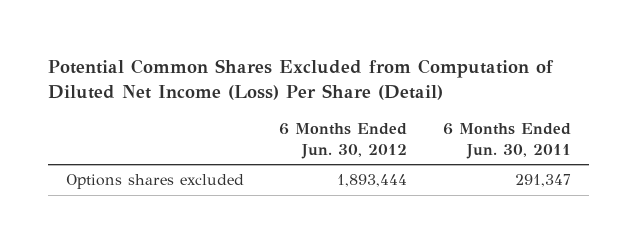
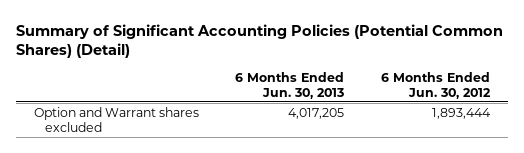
- Potential Common Shares Excluded from Computation of Diluted Net Income (Loss) Per Share (Detail)
+ Summary of Significant Accounting Policies (Potential Common Shares) (Detail)
- | 6 Months Ended Jun. 30, 2012 | 6 Months Ended Jun. 30, 2011
+ | 6 Months Ended Jun. 30, 2013 | 6 Months Ended Jun. 30, 2012
- Options shares excluded | 1,893,444 | 291,347
+ Option and Warrant shares excluded | 4,017,205 | 1,893,444

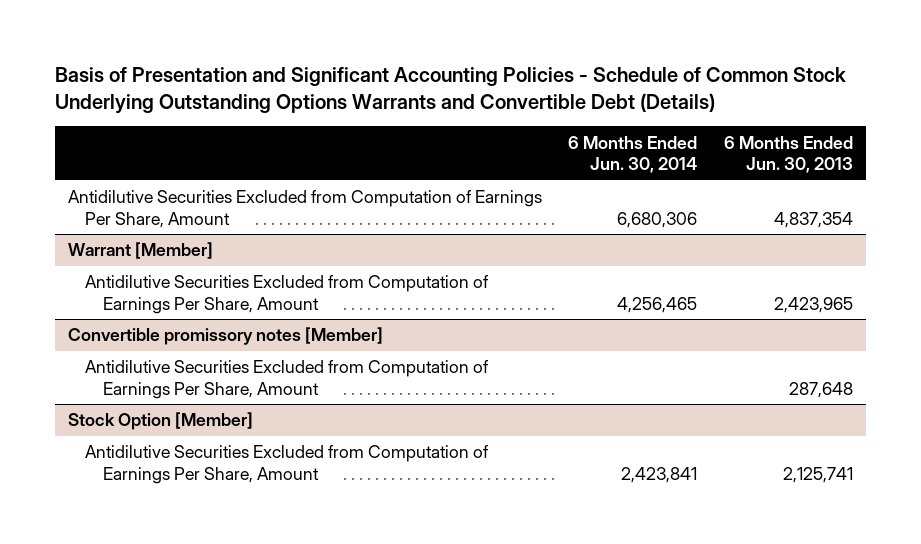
- Summary of Significant Accounting Policies (Potential Common Shares) (Detail)
+ Basis of Presentation and Significant Accounting Policies - Schedule of Common Stock Underlying Outstanding Options Warrants and Convertible Debt (Details)
- | 6 Months Ended Jun. 30, 2013 | 6 Months Ended Jun. 30, 2012
+ | 6 Months Ended Jun. 30, 2014 | 6 Months Ended Jun. 30, 2013
- Option and Warrant shares excluded | 4,017,205 | 1,893,444
+ Antidilutive Securities Excluded from Computation of Earnings Per Share, Amount | 6,680,306 | 4,837,354
+ Warrant [Member]
+ Antidilutive Securities Excluded from Computation of Earnings Per Share, Amount | 4,256,465 | 2,423,965
+ Convertible promissory notes [Member]
+ Antidilutive Securities Excluded from Computation of Earnings Per Share, Amount | | 287,648
+ Stock Option [Member]
+ Antidilutive Securities Excluded from Computation of Earnings Per Share, Amount | 2,423,841 | 2,125,741

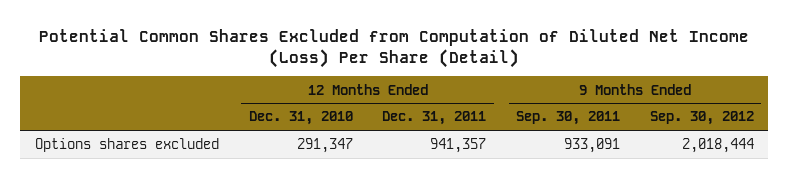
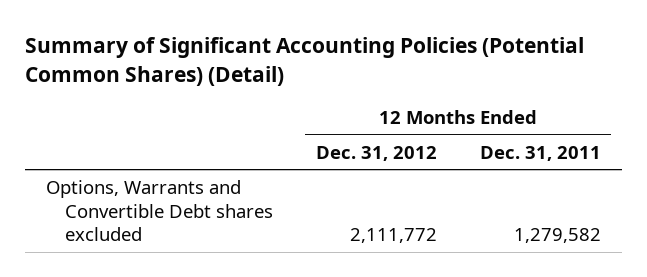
- Potential Common Shares Excluded from Computation of Diluted Net Income (Loss) Per Share (Detail)
+ Summary of Significant Accounting Policies (Potential Common Shares) (Detail)
- | 12 Months Ended Dec. 31, 2010 | 12 Months Ended Dec. 31, 2011 | 9 Months Ended Sep. 30, 2011 | 9 Months Ended Sep. 30, 2012
+ | 12 Months Ended Dec. 31, 2012 | 12 Months Ended Dec. 31, 2011
- Options shares excluded | 291,347 | 941,357 | 933,091 | 2,018,444
+ Options, Warrants and Convertible Debt shares excluded | 2,111,772 | 1,279,582

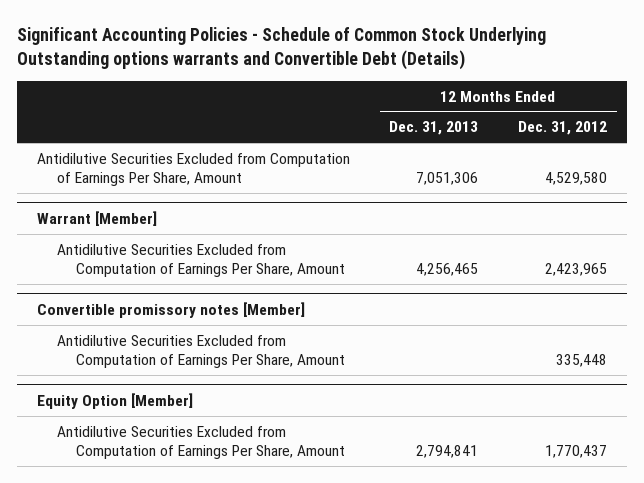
- Summary of Significant Accounting Policies (Potential Common Shares) (Detail)
+ Significant Accounting Policies - Schedule of Common Stock Underlying Outstanding options warrants and Convertible Debt (Details)
- | 12 Months Ended Dec. 31, 2012 | 12 Months Ended Dec. 31, 2011
+ | 12 Months Ended Dec. 31, 2013 | 12 Months Ended Dec. 31, 2012
- Options, Warrants and Convertible Debt shares excluded | 2,111,772 | 1,279,582
+ Antidilutive Securities Excluded from Computation of Earnings Per Share, Amount | 7,051,306 | 4,529,580
+ Warrant [Member]
+ Antidilutive Securities Excluded from Computation of Earnings Per Share, Amount | 4,256,465 | 2,423,965
+ Convertible promissory notes [Member]
+ Antidilutive Securities Excluded from Computation of Earnings Per Share, Amount | | 335,448
+ Equity Option [Member]
+ Antidilutive Securities Excluded from Computation of Earnings Per Share, Amount | 2,794,841 | 1,770,437

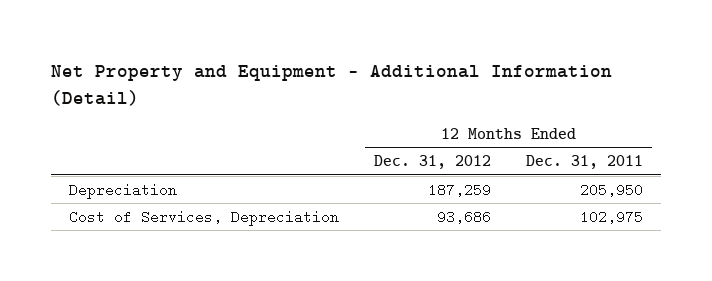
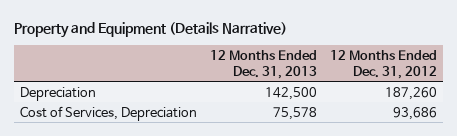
- Net Property and Equipment - Additional Information (Detail)
+ Property and Equipment (Details Narrative)
- | 12 Months Ended Dec. 31, 2012 | 12 Months Ended Dec. 31, 2011
+ | 12 Months Ended Dec. 31, 2013 | 12 Months Ended Dec. 31, 2012
- Depreciation | 187,259 | 205,950
+ Depreciation | 142,500 | 187,260

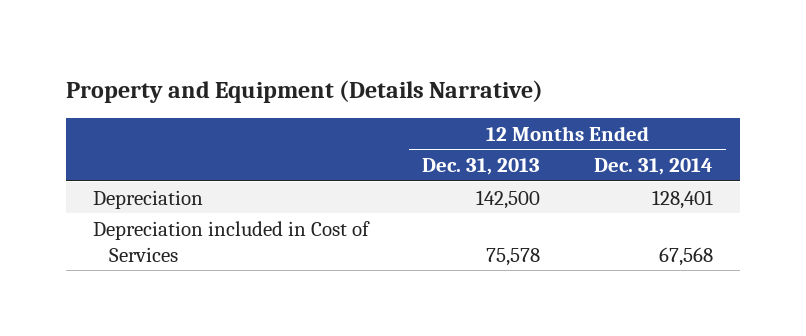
- | 12 Months Ended Dec. 31, 2013 | 12 Months Ended Dec. 31, 2012
+ | 12 Months Ended Dec. 31, 2013 | 12 Months Ended Dec. 31, 2014
- Cost of Services, Depreciation | 75,578 | 93,686
+ Depreciation included in Cost of Services | 75,578 | 67,568

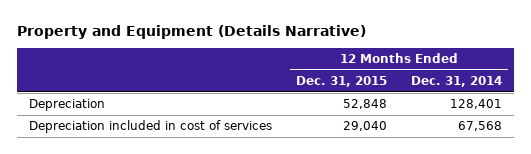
- | 12 Months Ended Dec. 31, 2013 | 12 Months Ended Dec. 31, 2014
+ | 12 Months Ended Dec. 31, 2015 | 12 Months Ended Dec. 31, 2014
- Depreciation included in Cost of Services | 75,578 | 67,568
+ Depreciation included in cost of services | 29,040 | 67,568

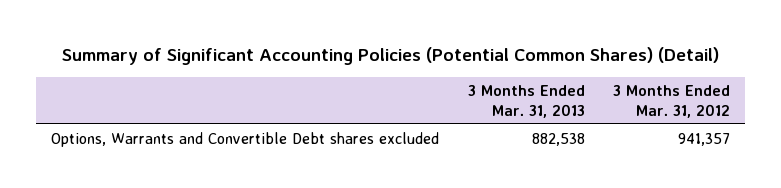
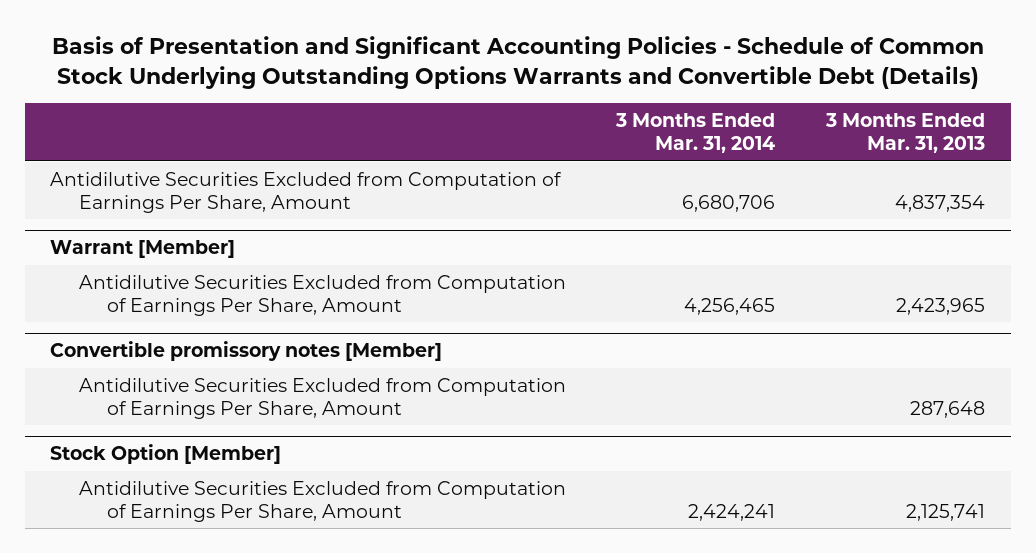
- Summary of Significant Accounting Policies (Potential Common Shares) (Detail)
+ Basis of Presentation and Significant Accounting Policies - Schedule of Common Stock Underlying Outstanding Options Warrants and Convertible Debt (Details)
- | 3 Months Ended Mar. 31, 2013 | 3 Months Ended Mar. 31, 2012
+ | 3 Months Ended Mar. 31, 2014 | 3 Months Ended Mar. 31, 2013
- Options, Warrants and Convertible Debt shares excluded | 882,538 | 941,357
+ Antidilutive Securities Excluded from Computation of Earnings Per Share, Amount | 6,680,706 | 4,837,354
+ Warrant [Member]
+ Antidilutive Securities Excluded from Computation of Earnings Per Share, Amount | 4,256,465 | 2,423,965
+ Convertible promissory notes [Member]
+ Antidilutive Securities Excluded from Computation of Earnings Per Share, Amount | | 287,648
+ Stock Option [Member]
+ Antidilutive Securities Excluded from Computation of Earnings Per Share, Amount | 2,424,241 | 2,125,741

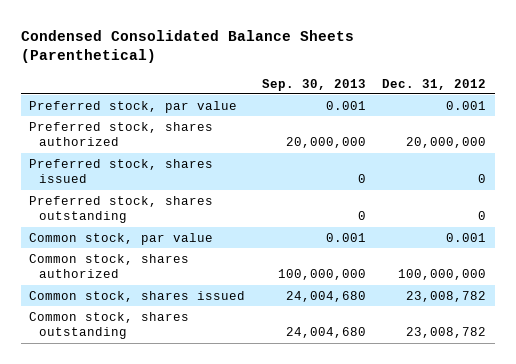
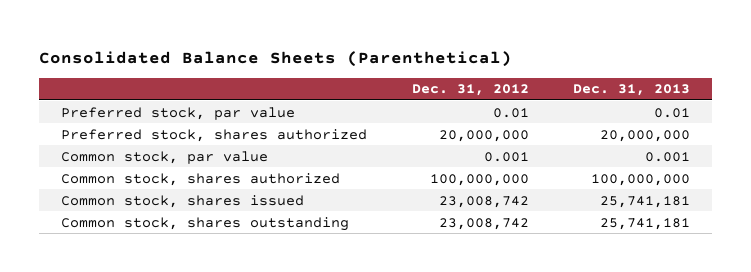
- Condensed Consolidated Balance Sheets (Parenthetical)
+ Consolidated Balance Sheets (Parenthetical)
- | Sep. 30, 2013 | Dec. 31, 2012
+ | Dec. 31, 2012 | Dec. 31, 2013
- Preferred stock, par value | 0.001 | 0.001
+ Preferred stock, par value | 0.01 | 0.01
- Preferred stock, shares issued | 0 | 0
- Preferred stock, shares outstanding | 0 | 0
- Common stock, shares issued | 24,004,680 | 23,008,782
- Common stock, shares outstanding | 24,004,680 | 23,008,782
+ Common stock, shares issued | 23,008,742 | 25,741,181
+ Common stock, shares outstanding | 23,008,742 | 25,741,181

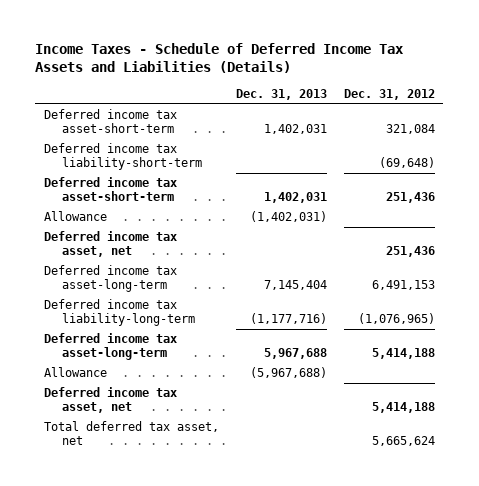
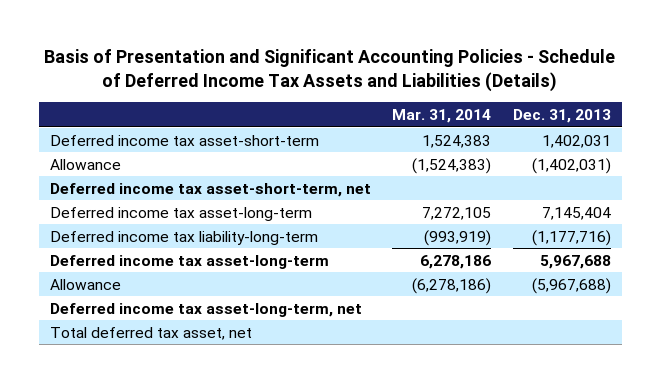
- Income Taxes - Schedule of Deferred Income Tax Assets and Liabilities (Details)
+ Basis of Presentation and Significant Accounting Policies - Schedule of Deferred Income Tax Assets and Liabilities (Details)
- | Dec. 31, 2013 | Dec. 31, 2012
+ | Mar. 31, 2014 | Dec. 31, 2013
- Deferred income tax liability-short-term | | (69,648)
- Deferred income tax asset-short-term | 1,402,031 | 251,436
- Deferred income tax asset, net | | 251,436
+ Deferred income tax asset-short-term, net
- Deferred income tax asset, net | | 5,414,188
+ Deferred income tax asset-long-term, net

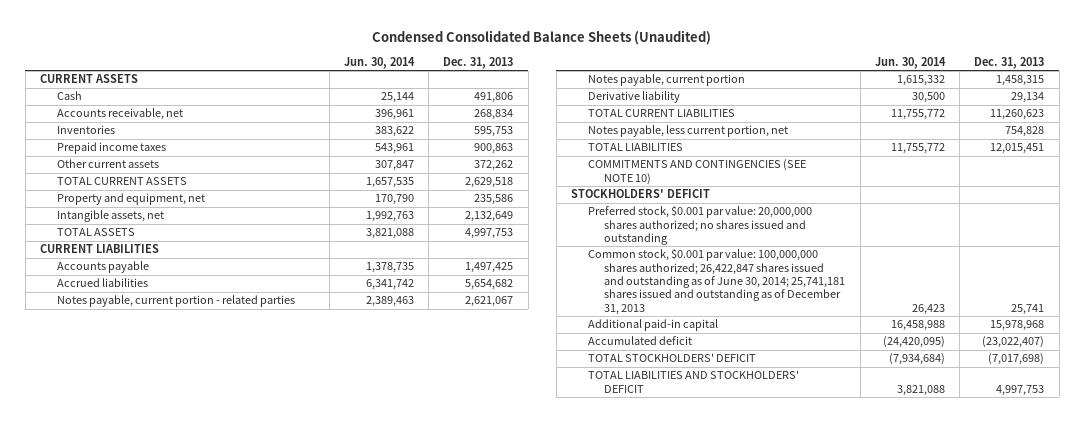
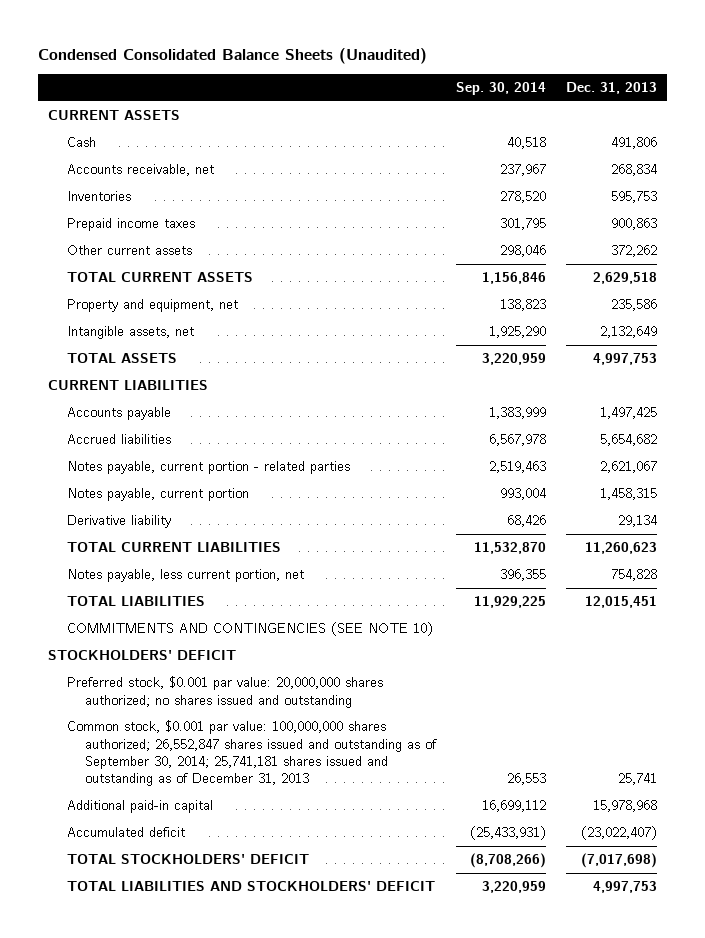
- | Jun. 30, 2014 | Dec. 31, 2013
+ | Sep. 30, 2014 | Dec. 31, 2013
- Common stock, $0.001 par value: 100,000,000 shares authorized; 26,422,847 shares issued and outstanding as of June 30, 2014; 25,741,181 shares issued and outstanding as of December 31, 2013 | 26,423 | 25,741
+ Common stock, $0.001 par value: 100,000,000 shares authorized; 26,552,847 shares issued and outstanding as of September 30, 2014; 25,741,181 shares issued and outstanding as of December 31, 2013 | 26,553 | 25,741

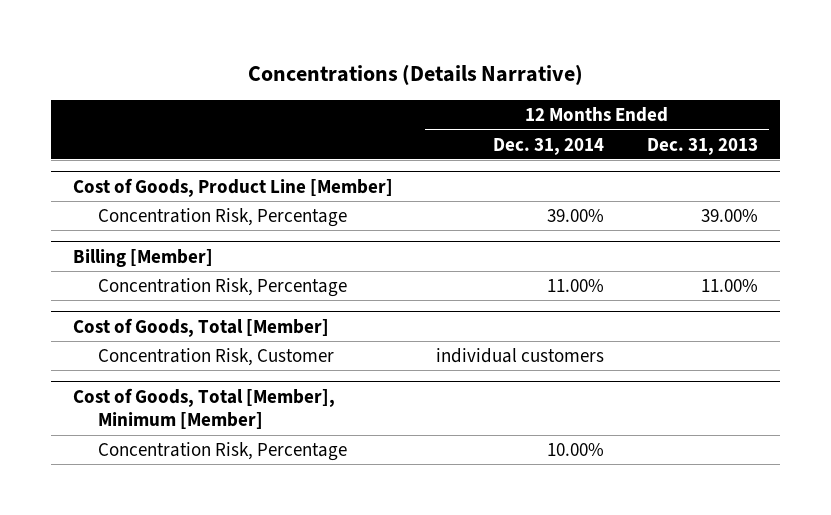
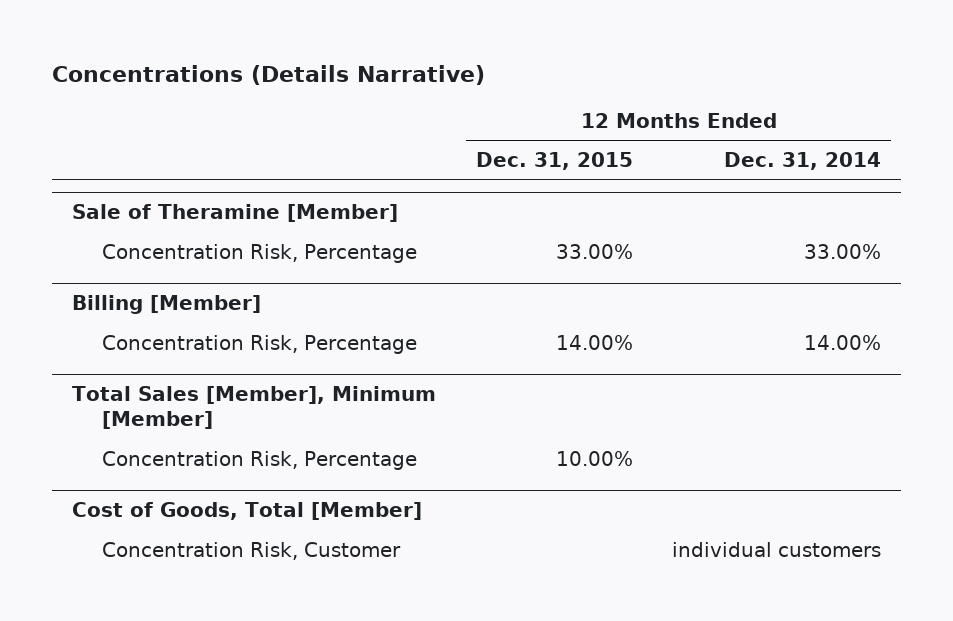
- | 12 Months Ended Dec. 31, 2014 | 12 Months Ended Dec. 31, 2013
+ | 12 Months Ended Dec. 31, 2015 | 12 Months Ended Dec. 31, 2014
- Cost of Goods, Product Line [Member]
- Concentration Risk, Percentage | 39.00% | 39.00%
+ Sale of Theramine [Member]
+ Concentration Risk, Percentage | 33.00% | 33.00%
@ Billing [Member]
- Concentration Risk, Percentage | 11.00% | 11.00%
+ Concentration Risk, Percentage | 14.00% | 14.00%
+ Total Sales [Member], Minimum [Member]
+ Concentration Risk, Percentage | 10.00% |
- Cost of Goods, Total [Member], Minimum [Member]
- Concentration Risk, Percentage | 10.00% |

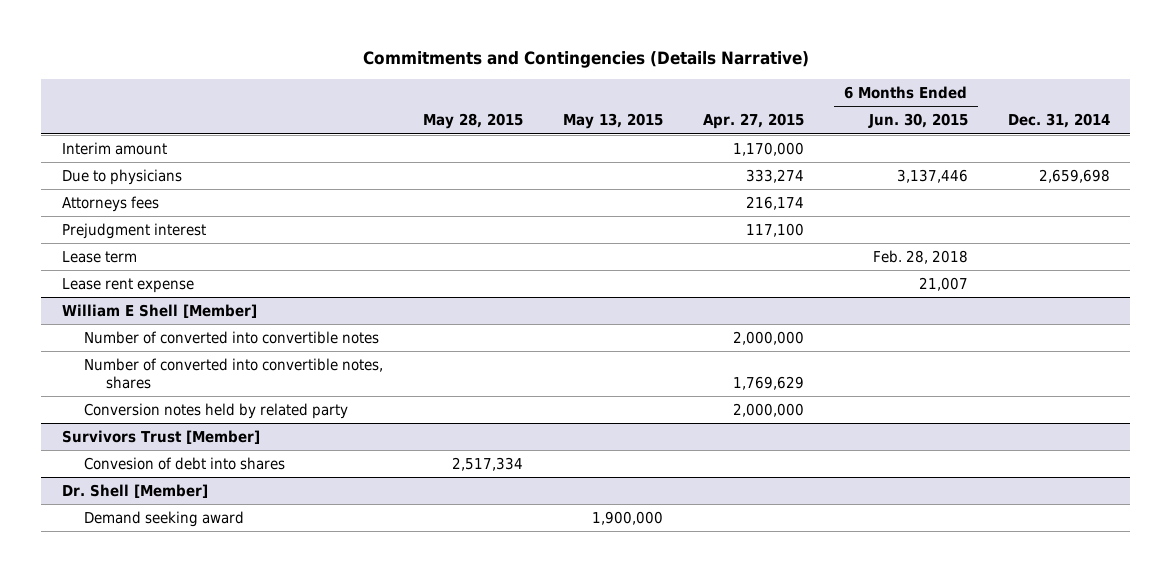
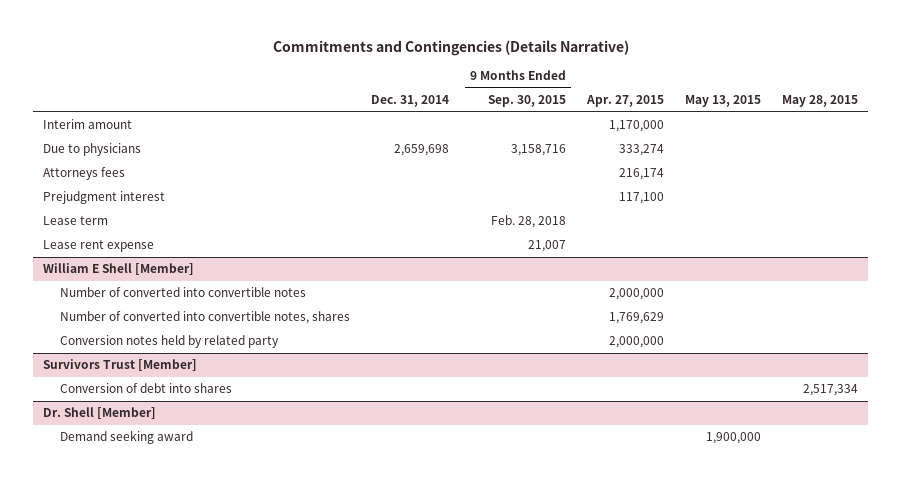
- | May 28, 2015 | May 13, 2015 | Apr. 27, 2015 | 6 Months Ended Jun. 30, 2015 | Dec. 31, 2014
+ | Dec. 31, 2014 | 9 Months Ended Sep. 30, 2015 | Apr. 27, 2015 | May 13, 2015 | May 28, 2015
@ Survivors Trust [Member]
- Convesion of debt into shares | 2,517,334 | | | |
+ Conversion of debt into shares | | | | | 2,517,334

